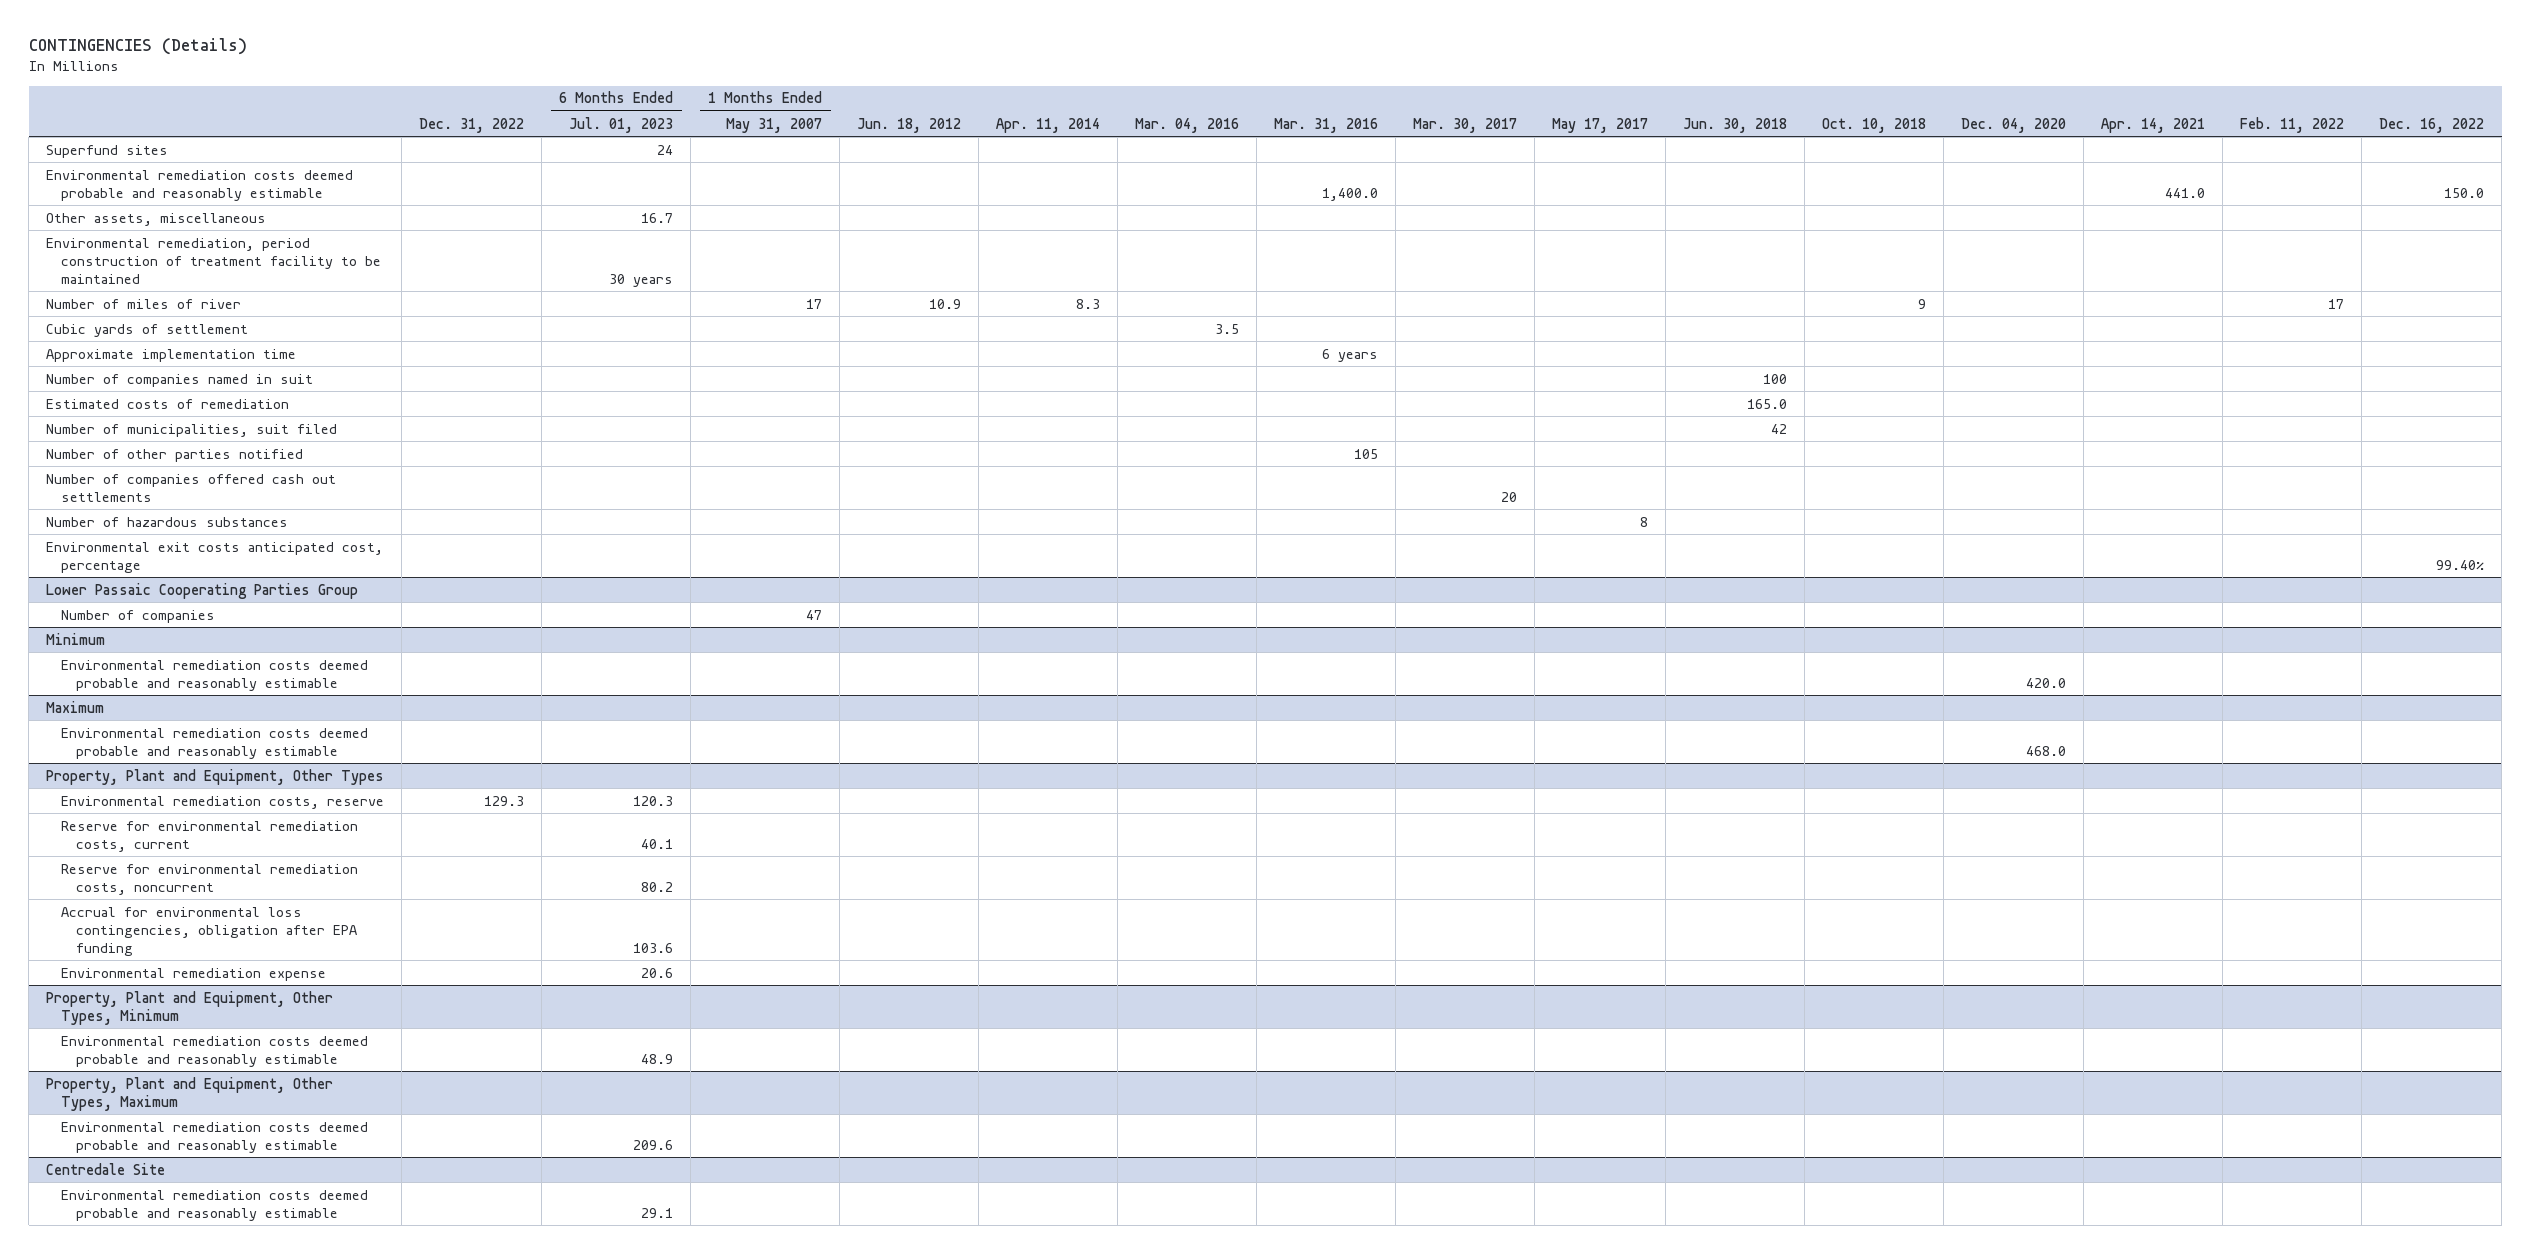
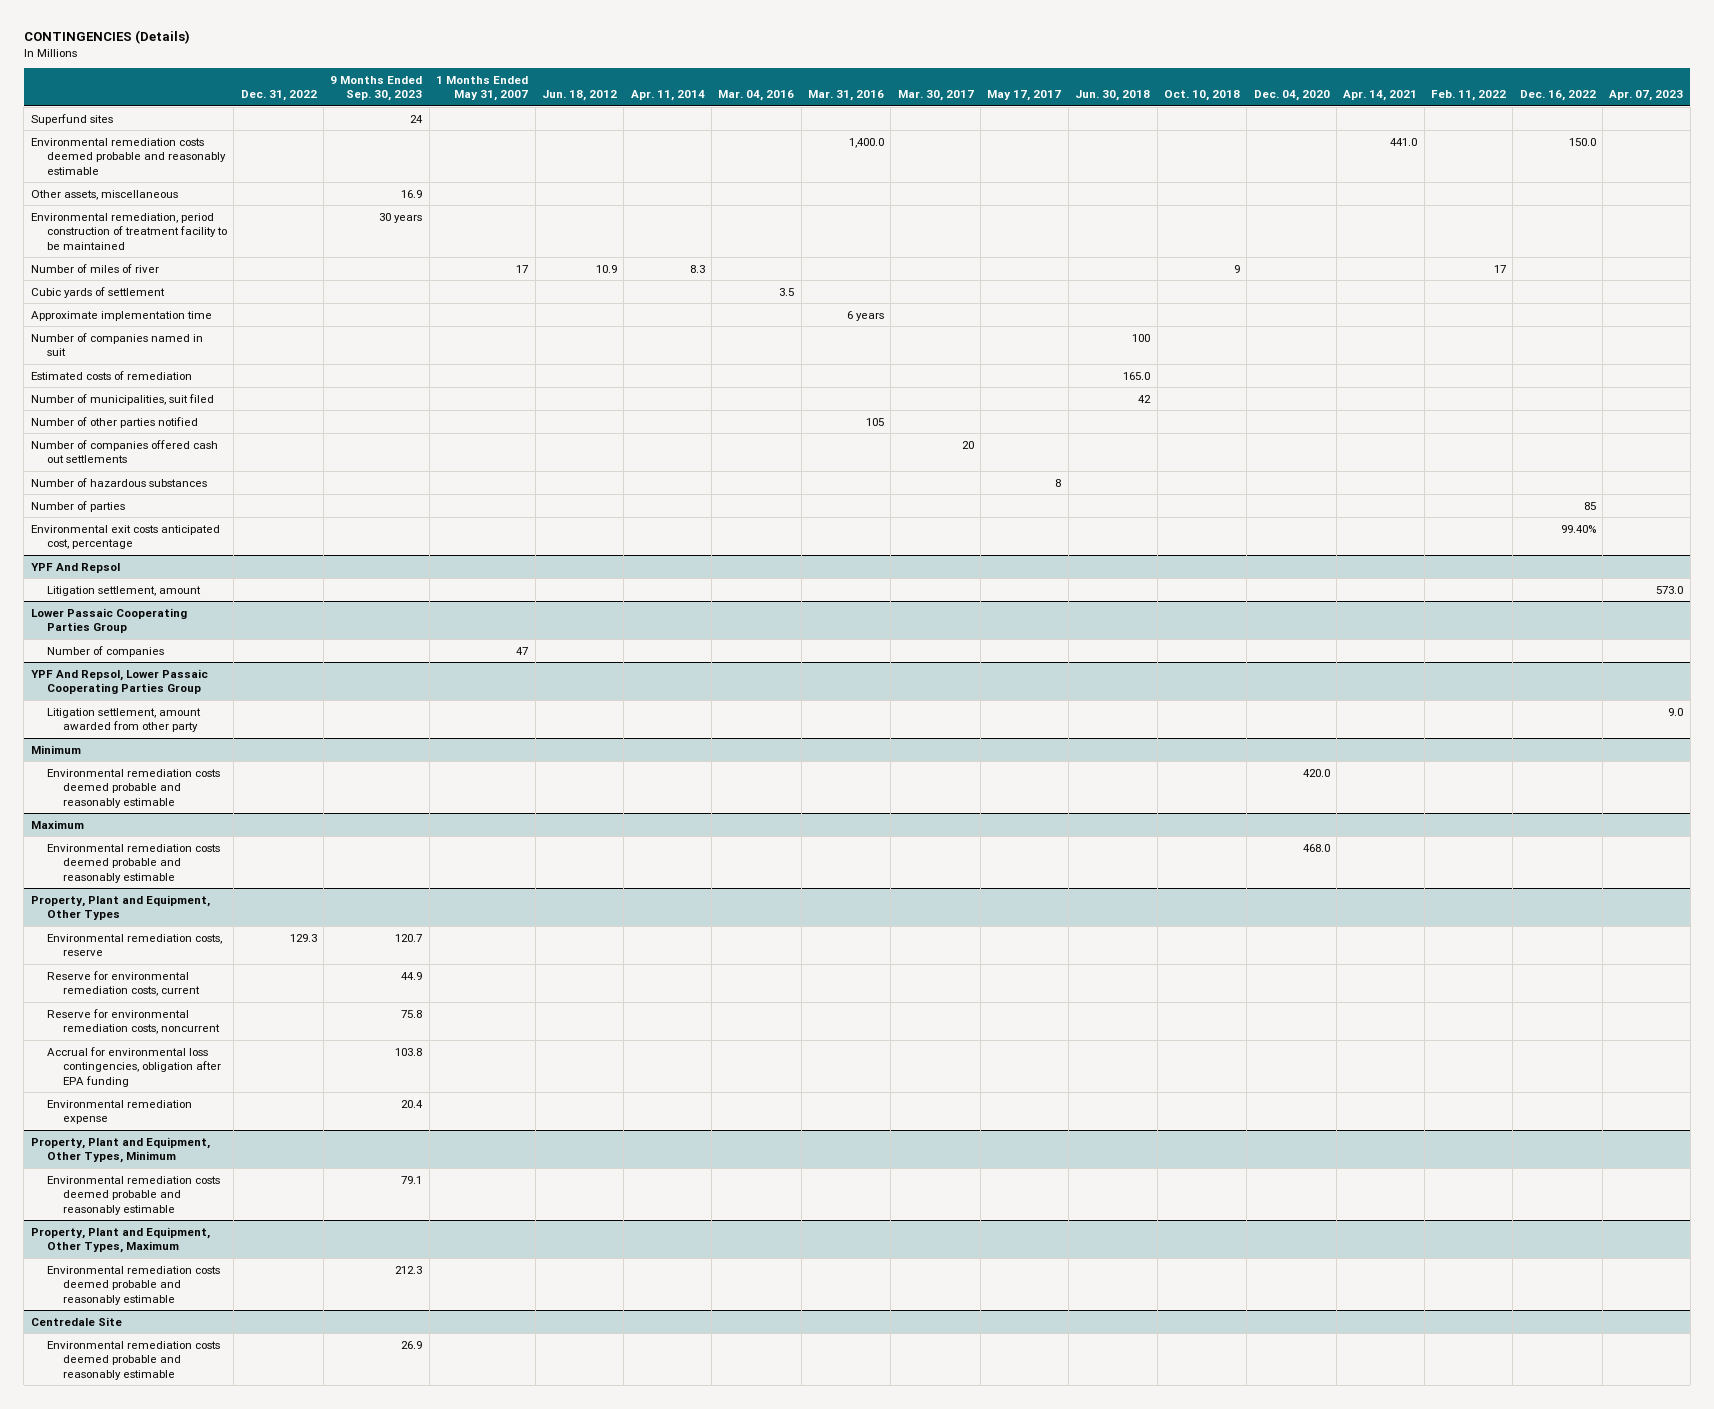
- | Dec. 31, 2022 | 6 Months Ended Jul. 01, 2023 | 1 Months Ended May 31, 2007 | Jun. 18, 2012 | Apr. 11, 2014 | Mar. 04, 2016 | Mar. 31, 2016 | Mar. 30, 2017 | May 17, 2017 | Jun. 30, 2018 | Oct. 10, 2018 | Dec. 04, 2020 | Apr. 14, 2021 | Feb. 11, 2022 | Dec. 16, 2022
+ | Dec. 31, 2022 | 9 Months Ended Sep. 30, 2023 | 1 Months Ended May 31, 2007 | Jun. 18, 2012 | Apr. 11, 2014 | Mar. 04, 2016 | Mar. 31, 2016 | Mar. 30, 2017 | May 17, 2017 | Jun. 30, 2018 | Oct. 10, 2018 | Dec. 04, 2020 | Apr. 14, 2021 | Feb. 11, 2022 | Dec. 16, 2022 | Apr. 07, 2023
+ Number of parties | | | | | | | | | | | | | | | 85 |
+ YPF And Repsol
+ Litigation settlement, amount | | | | | | | | | | | | | | | | 573.0
+ YPF And Repsol, Lower Passaic Cooperating Parties Group
+ Litigation settlement, amount awarded from other party | | | | | | | | | | | | | | | | 9.0

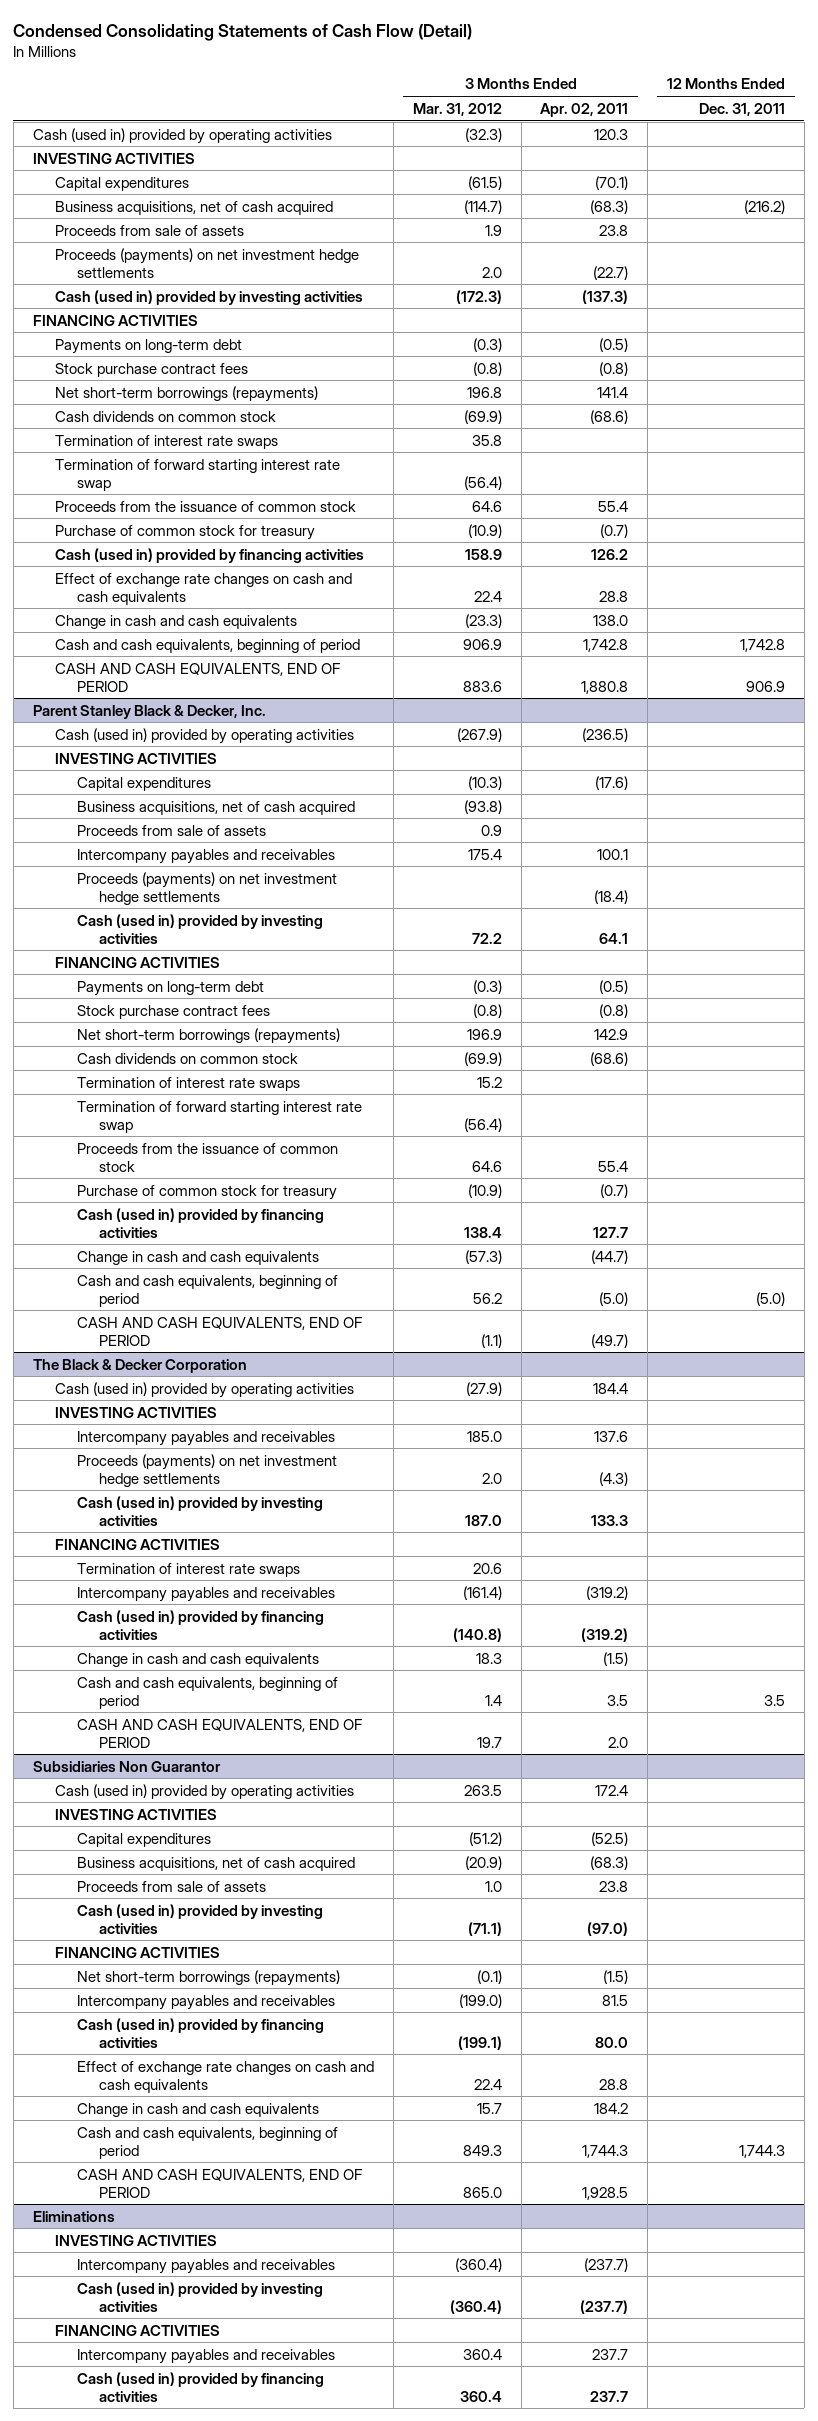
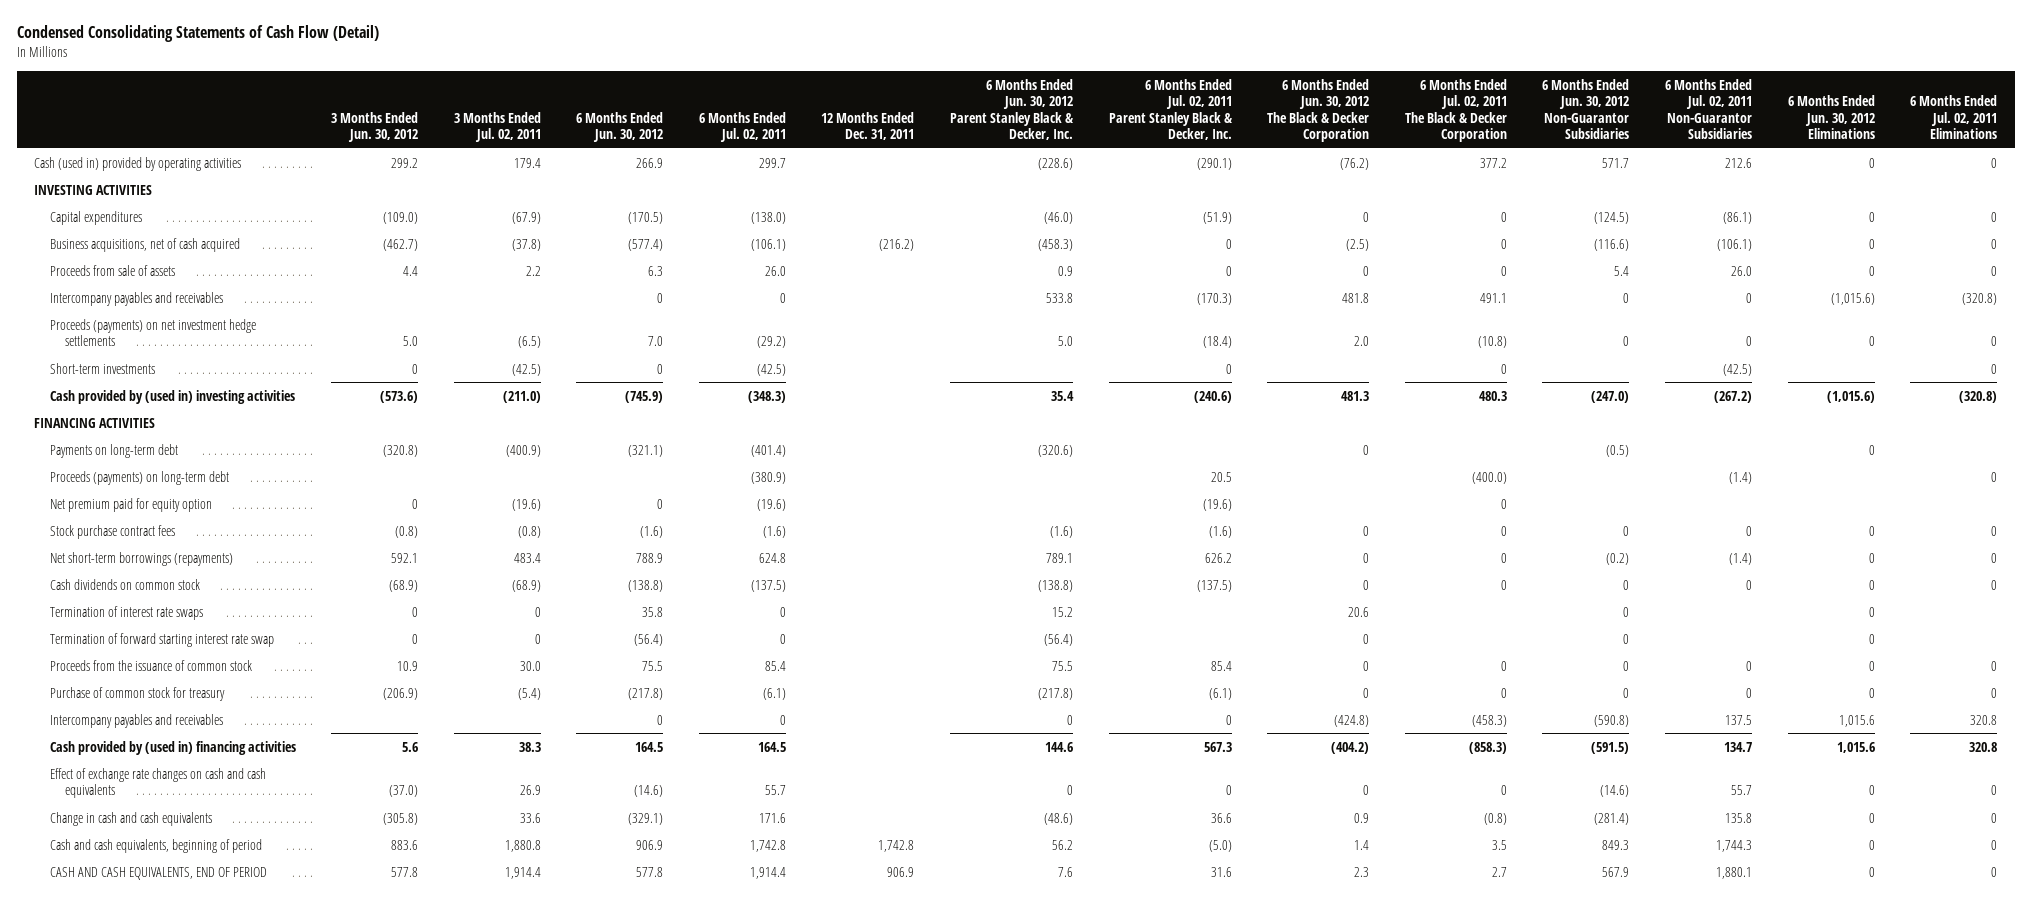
- | 3 Months Ended Mar. 31, 2012 | 3 Months Ended Apr. 02, 2011 | 12 Months Ended Dec. 31, 2011
+ | 3 Months Ended Jun. 30, 2012 | 3 Months Ended Jul. 02, 2011 | 6 Months Ended Jun. 30, 2012 | 6 Months Ended Jul. 02, 2011 | 12 Months Ended Dec. 31, 2011 | 6 Months Ended Jun. 30, 2012 Parent Stanley Black & Decker, Inc. | 6 Months Ended Jul. 02, 2011 Parent Stanley Black & Decker, Inc. | 6 Months Ended Jun. 30, 2012 The Black & Decker Corporation | 6 Months Ended Jul. 02, 2011 The Black & Decker Corporation | 6 Months Ended Jun. 30, 2012 Non-Guarantor Subsidiaries | 6 Months Ended Jul. 02, 2011 Non-Guarantor Subsidiaries | 6 Months Ended Jun. 30, 2012 Eliminations | 6 Months Ended Jul. 02, 2011 Eliminations
+ Intercompany payables and receivables | | | 0 | 0 | | 533.8 | (170.3) | 481.8 | 491.1 | 0 | 0 | (1,015.6) | (320.8)
- Cash (used in) provided by investing activities | (172.3) | (137.3) |
+ Short-term investments | 0 | (42.5) | 0 | (42.5) | | | 0 | | 0 | | (42.5) | | 0
+ Cash provided by (used in) investing activities | (573.6) | (211.0) | (745.9) | (348.3) | | 35.4 | (240.6) | 481.3 | 480.3 | (247.0) | (267.2) | (1,015.6) | (320.8)
+ Proceeds (payments) on long-term debt | | | | (380.9) | | | 20.5 | | (400.0) | | (1.4) | | 0
+ Net premium paid for equity option | 0 | (19.6) | 0 | (19.6) | | | (19.6) | | 0 | | | |
- Cash (used in) provided by financing activities | 158.9 | 126.2 |
+ Intercompany payables and receivables | | | 0 | 0 | | 0 | 0 | (424.8) | (458.3) | (590.8) | 137.5 | 1,015.6 | 320.8
+ Cash provided by (used in) financing activities | 5.6 | 38.3 | 164.5 | 164.5 | | 144.6 | 567.3 | (404.2) | (858.3) | (591.5) | 134.7 | 1,015.6 | 320.8
- Parent Stanley Black & Decker, Inc.
- Cash (used in) provided by operating activities | (267.9) | (236.5) |
- INVESTING ACTIVITIES
- Capital expenditures | (10.3) | (17.6) |
- Business acquisitions, net of cash acquired | (93.8) | |
- Proceeds from sale of assets | 0.9 | |
- Intercompany payables and receivables | 175.4 | 100.1 |
- Proceeds (payments) on net investment hedge settlements | | (18.4) |
- Cash (used in) provided by investing activities | 72.2 | 64.1 |
- FINANCING ACTIVITIES
- Payments on long-term debt | (0.3) | (0.5) |
- Stock purchase contract fees | (0.8) | (0.8) |
- Net short-term borrowings (repayments) | 196.9 | 142.9 |
- Cash dividends on common stock | (69.9) | (68.6) |
- Termination of interest rate swaps | 15.2 | |
- Termination of forward starting interest rate swap | (56.4) | |
- Proceeds from the issuance of common stock | 64.6 | 55.4 |
- Purchase of common stock for treasury | (10.9) | (0.7) |
- Cash (used in) provided by financing activities | 138.4 | 127.7 |
- Change in cash and cash equivalents | (57.3) | (44.7) |
- Cash and cash equivalents, beginning of period | 56.2 | (5.0) | (5.0)
- CASH AND CASH EQUIVALENTS, END OF PERIOD | (1.1) | (49.7) |
- The Black & Decker Corporation
- Cash (used in) provided by operating activities | (27.9) | 184.4 |
- INVESTING ACTIVITIES
- Intercompany payables and receivables | 185.0 | 137.6 |
- Proceeds (payments) on net investment hedge settlements | 2.0 | (4.3) |
- Cash (used in) provided by investing activities | 187.0 | 133.3 |
- FINANCING ACTIVITIES
- Termination of interest rate swaps | 20.6 | |
- Intercompany payables and receivables | (161.4) | (319.2) |
- Cash (used in) provided by financing activities | (140.8) | (319.2) |
- Change in cash and cash equivalents | 18.3 | (1.5) |
- Cash and cash equivalents, beginning of period | 1.4 | 3.5 | 3.5
- CASH AND CASH EQUIVALENTS, END OF PERIOD | 19.7 | 2.0 |
- Subsidiaries Non Guarantor
- Cash (used in) provided by operating activities | 263.5 | 172.4 |
- INVESTING ACTIVITIES
- Capital expenditures | (51.2) | (52.5) |
- Business acquisitions, net of cash acquired | (20.9) | (68.3) |
- Proceeds from sale of assets | 1.0 | 23.8 |
- Cash (used in) provided by investing activities | (71.1) | (97.0) |
- FINANCING ACTIVITIES
- Net short-term borrowings (repayments) | (0.1) | (1.5) |
- Intercompany payables and receivables | (199.0) | 81.5 |
- Cash (used in) provided by financing activities | (199.1) | 80.0 |
- Effect of exchange rate changes on cash and cash equivalents | 22.4 | 28.8 |
- Change in cash and cash equivalents | 15.7 | 184.2 |
- Cash and cash equivalents, beginning of period | 849.3 | 1,744.3 | 1,744.3
- CASH AND CASH EQUIVALENTS, END OF PERIOD | 865.0 | 1,928.5 |
- Eliminations
- INVESTING ACTIVITIES
- Intercompany payables and receivables | (360.4) | (237.7) |
- Cash (used in) provided by investing activities | (360.4) | (237.7) |
- FINANCING ACTIVITIES
- Intercompany payables and receivables | 360.4 | 237.7 |
- Cash (used in) provided by financing activities | 360.4 | 237.7 |

